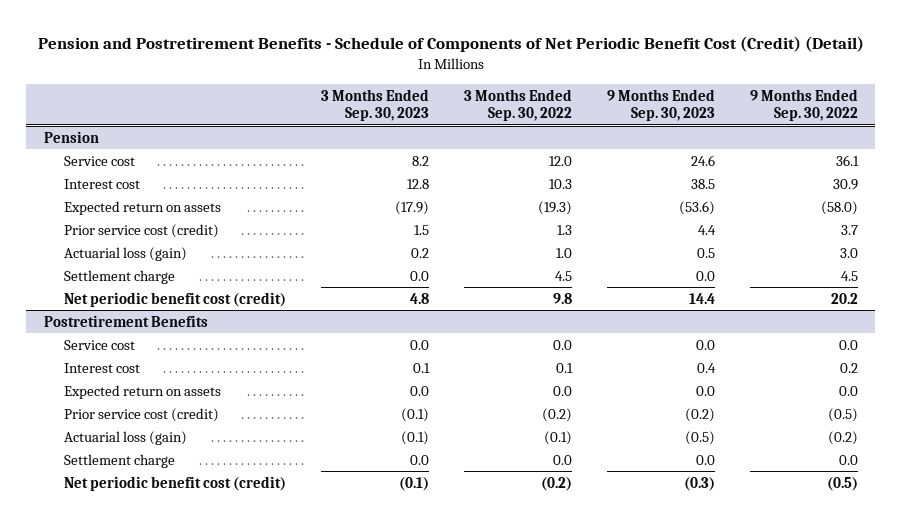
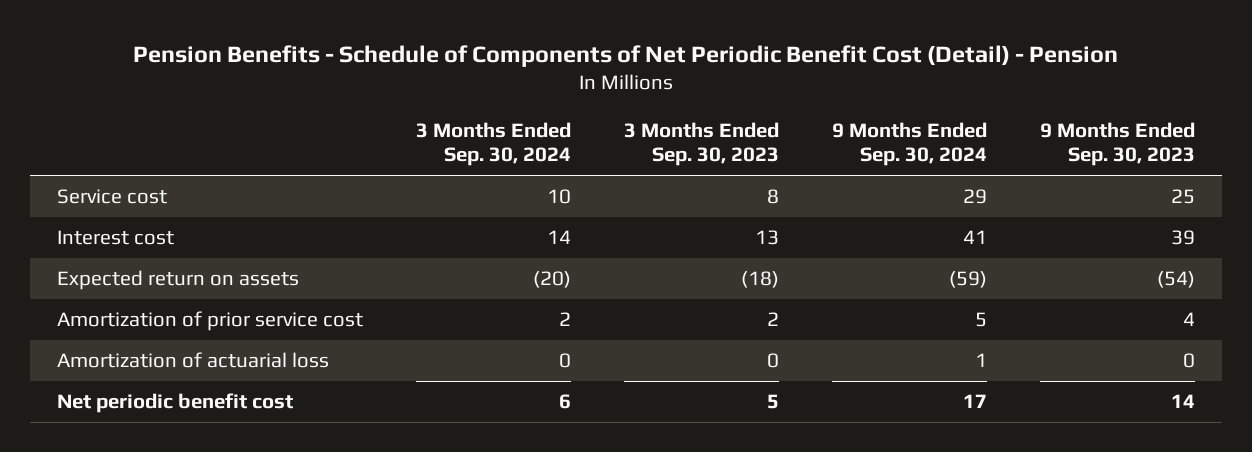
- Pension and Postretirement Benefits - Schedule of Components of Net Periodic Benefit Cost (Credit) (Detail)
+ Pension Benefits - Schedule of Components of Net Periodic Benefit Cost (Detail) - Pension
- | 3 Months Ended Sep. 30, 2023 | 3 Months Ended Sep. 30, 2022 | 9 Months Ended Sep. 30, 2023 | 9 Months Ended Sep. 30, 2022
+ | 3 Months Ended Sep. 30, 2024 | 3 Months Ended Sep. 30, 2023 | 9 Months Ended Sep. 30, 2024 | 9 Months Ended Sep. 30, 2023
- Pension
- Service cost | 8.2 | 12.0 | 24.6 | 36.1
- Interest cost | 12.8 | 10.3 | 38.5 | 30.9
- Expected return on assets | (17.9) | (19.3) | (53.6) | (58.0)
- Prior service cost (credit) | 1.5 | 1.3 | 4.4 | 3.7
- Actuarial loss (gain) | 0.2 | 1.0 | 0.5 | 3.0
- Settlement charge | 0.0 | 4.5 | 0.0 | 4.5
- Net periodic benefit cost (credit) | 4.8 | 9.8 | 14.4 | 20.2
- Postretirement Benefits
- Service cost | 0.0 | 0.0 | 0.0 | 0.0
- Interest cost | 0.1 | 0.1 | 0.4 | 0.2
- Expected return on assets | 0.0 | 0.0 | 0.0 | 0.0
- Prior service cost (credit) | (0.1) | (0.2) | (0.2) | (0.5)
- Actuarial loss (gain) | (0.1) | (0.1) | (0.5) | (0.2)
- Settlement charge | 0.0 | 0.0 | 0.0 | 0.0
- Net periodic benefit cost (credit) | (0.1) | (0.2) | (0.3) | (0.5)
+ Service cost | 10 | 8 | 29 | 25
+ Interest cost | 14 | 13 | 41 | 39
+ Expected return on assets | (20) | (18) | (59) | (54)
+ Amortization of prior service cost | 2 | 2 | 5 | 4
+ Amortization of actuarial loss | 0 | 0 | 1 | 0
+ Net periodic benefit cost | 6 | 5 | 17 | 14

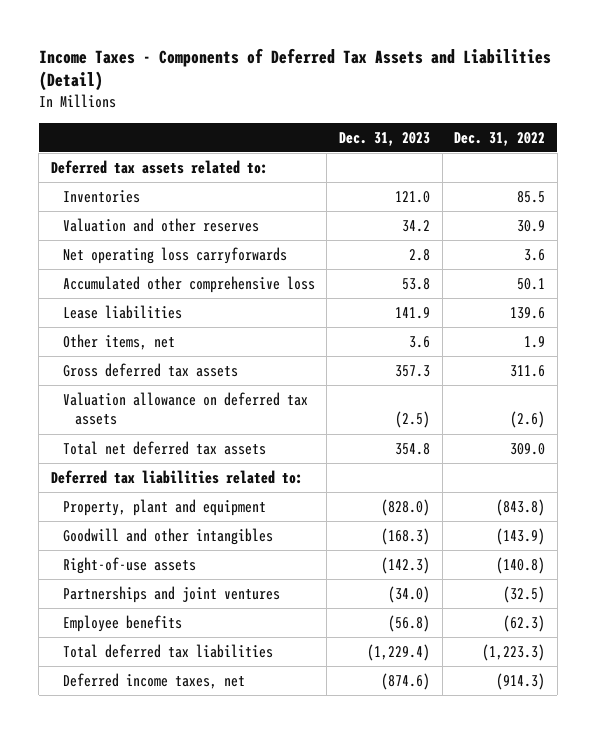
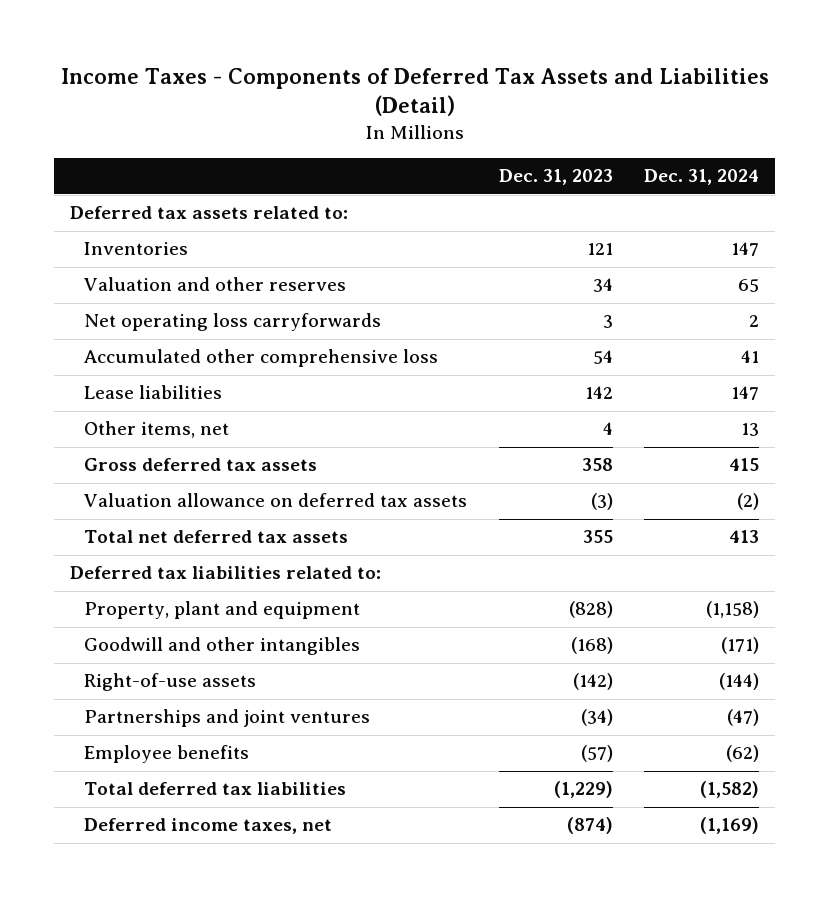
- | Dec. 31, 2023 | Dec. 31, 2022
+ | Dec. 31, 2023 | Dec. 31, 2024
- Inventories | 121.0 | 85.5
- Valuation and other reserves | 34.2 | 30.9
- Net operating loss carryforwards | 2.8 | 3.6
- Accumulated other comprehensive loss | 53.8 | 50.1
- Lease liabilities | 141.9 | 139.6
- Other items, net | 3.6 | 1.9
- Gross deferred tax assets | 357.3 | 311.6
- Valuation allowance on deferred tax assets | (2.5) | (2.6)
- Total net deferred tax assets | 354.8 | 309.0
+ Inventories | 121 | 147
+ Valuation and other reserves | 34 | 65
+ Net operating loss carryforwards | 3 | 2
+ Accumulated other comprehensive loss | 54 | 41
+ Lease liabilities | 142 | 147
+ Other items, net | 4 | 13
+ Gross deferred tax assets | 358 | 415
+ Valuation allowance on deferred tax assets | (3) | (2)
+ Total net deferred tax assets | 355 | 413
- Property, plant and equipment | (828.0) | (843.8)
- Goodwill and other intangibles | (168.3) | (143.9)
- Right-of-use assets | (142.3) | (140.8)
- Partnerships and joint ventures | (34.0) | (32.5)
- Employee benefits | (56.8) | (62.3)
- Total deferred tax liabilities | (1,229.4) | (1,223.3)
- Deferred income taxes, net | (874.6) | (914.3)
+ Property, plant and equipment | (828) | (1,158)
+ Goodwill and other intangibles | (168) | (171)
+ Right-of-use assets | (142) | (144)
+ Partnerships and joint ventures | (34) | (47)
+ Employee benefits | (57) | (62)
+ Total deferred tax liabilities | (1,229) | (1,582)
+ Deferred income taxes, net | (874) | (1,169)

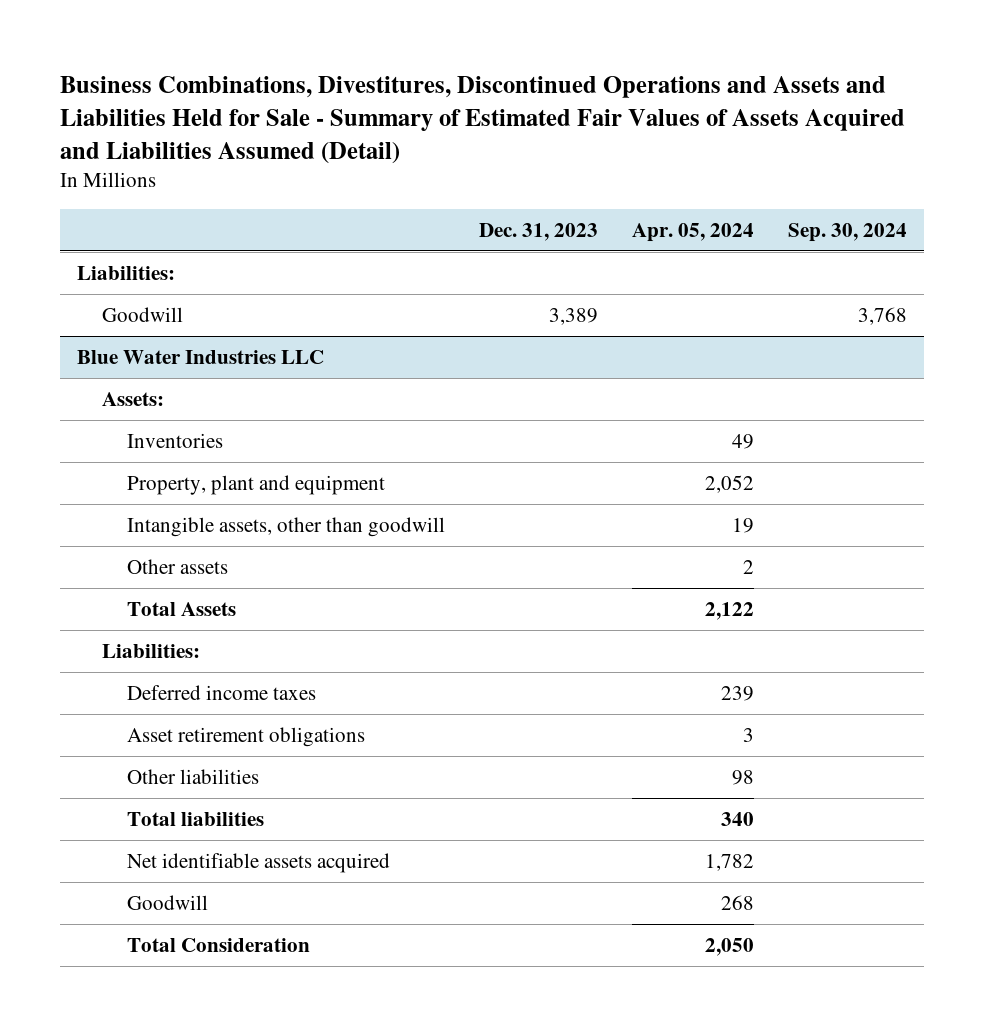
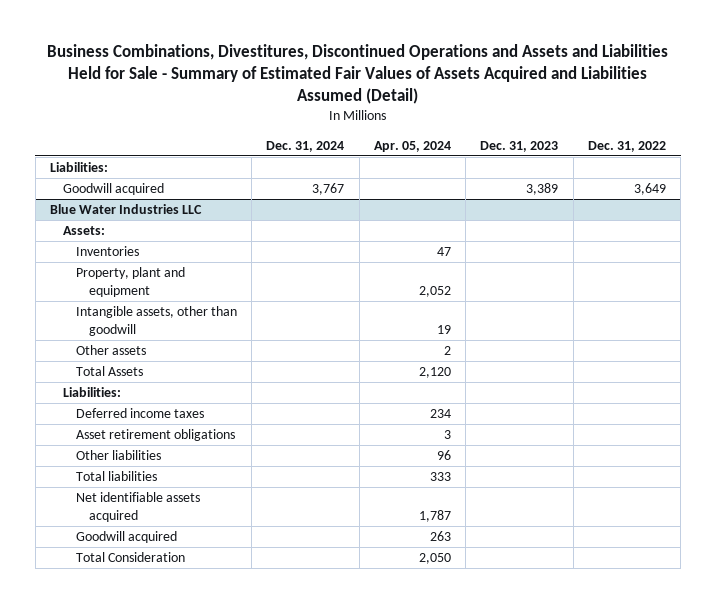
- | Dec. 31, 2023 | Apr. 05, 2024 | Sep. 30, 2024
+ | Dec. 31, 2024 | Apr. 05, 2024 | Dec. 31, 2023 | Dec. 31, 2022
- Goodwill | 3,389 | | 3,768
+ Goodwill acquired | 3,767 | | 3,389 | 3,649
@ Blue Water Industries LLC
- Inventories | | 49 |
+ Inventories | | 47 | |
- Total Assets | | 2,122 |
+ Total Assets | | 2,120 | |
- Deferred income taxes | | 239 |
+ Deferred income taxes | | 234 | |
- Other liabilities | | 98 |
- Total liabilities | | 340 |
- Net identifiable assets acquired | | 1,782 |
- Goodwill | | 268 |
+ Other liabilities | | 96 | |
+ Total liabilities | | 333 | |
+ Net identifiable assets acquired | | 1,787 | |
+ Goodwill acquired | | 263 | |

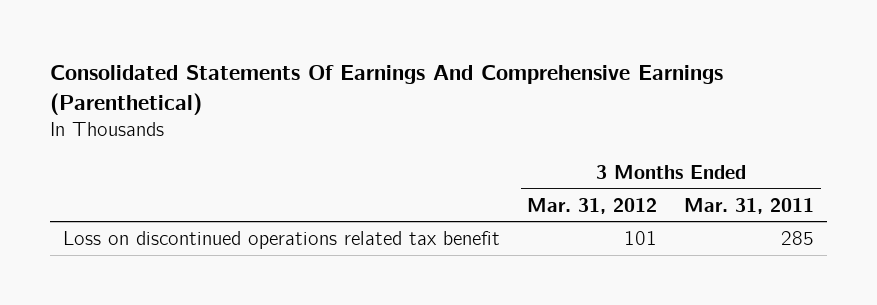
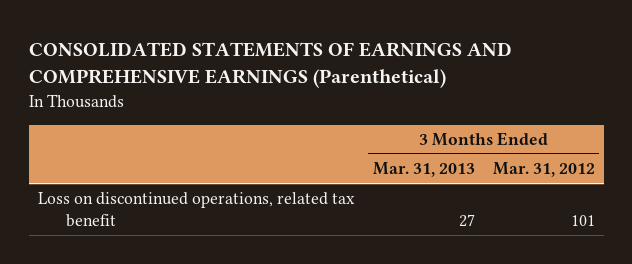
- Consolidated Statements Of Earnings And Comprehensive Earnings (Parenthetical)
+ CONSOLIDATED STATEMENTS OF EARNINGS AND COMPREHENSIVE EARNINGS (Parenthetical)
- | 3 Months Ended Mar. 31, 2012 | 3 Months Ended Mar. 31, 2011
+ | 3 Months Ended Mar. 31, 2013 | 3 Months Ended Mar. 31, 2012
- Loss on discontinued operations related tax benefit | 101 | 285
+ Loss on discontinued operations, related tax benefit | 27 | 101

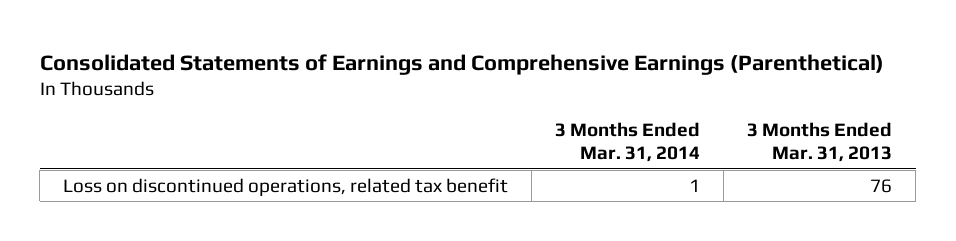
- CONSOLIDATED STATEMENTS OF EARNINGS AND COMPREHENSIVE EARNINGS (Parenthetical)
+ Consolidated Statements of Earnings and Comprehensive Earnings (Parenthetical)
- | 3 Months Ended Mar. 31, 2013 | 3 Months Ended Mar. 31, 2012
+ | 3 Months Ended Mar. 31, 2014 | 3 Months Ended Mar. 31, 2013
- Loss on discontinued operations, related tax benefit | 27 | 101
+ Loss on discontinued operations, related tax benefit | 1 | 76

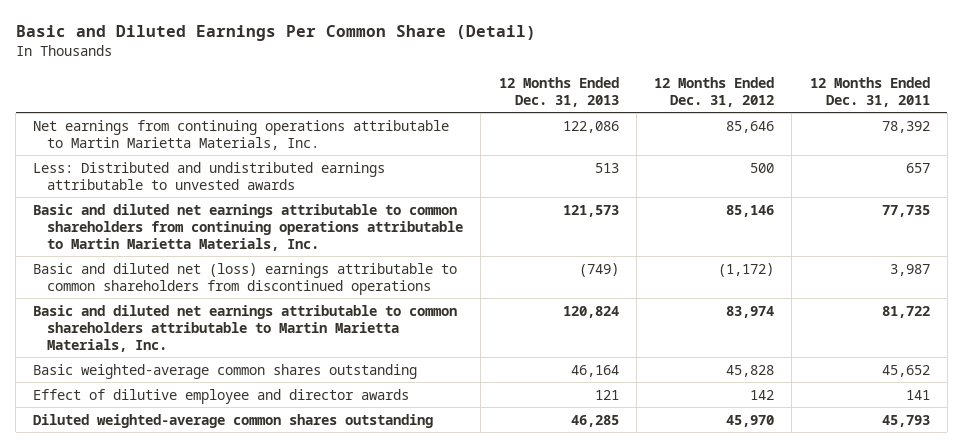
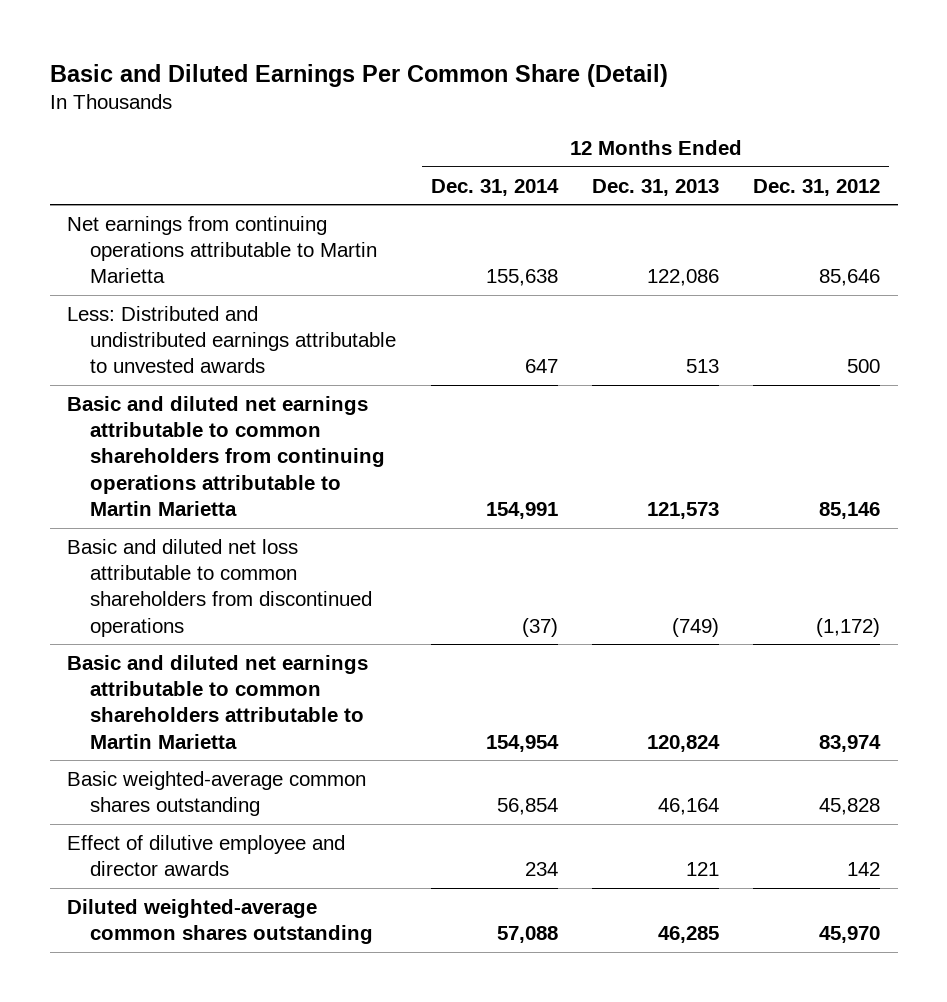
- | 12 Months Ended Dec. 31, 2013 | 12 Months Ended Dec. 31, 2012 | 12 Months Ended Dec. 31, 2011
+ | 12 Months Ended Dec. 31, 2014 | 12 Months Ended Dec. 31, 2013 | 12 Months Ended Dec. 31, 2012
- Net earnings from continuing operations attributable to Martin Marietta Materials, Inc. | 122,086 | 85,646 | 78,392
+ Net earnings from continuing operations attributable to Martin Marietta | 155,638 | 122,086 | 85,646
- Basic and diluted net earnings attributable to common shareholders from continuing operations attributable to Martin Marietta Materials, Inc. | 121,573 | 85,146 | 77,735
- Basic and diluted net (loss) earnings attributable to common shareholders from discontinued operations | (749) | (1,172) | 3,987
- Basic and diluted net earnings attributable to common shareholders attributable to Martin Marietta Materials, Inc. | 120,824 | 83,974 | 81,722
+ Basic and diluted net earnings attributable to common shareholders from continuing operations attributable to Martin Marietta | 154,991 | 121,573 | 85,146
+ Basic and diluted net loss attributable to common shareholders from discontinued operations | (37) | (749) | (1,172)
+ Basic and diluted net earnings attributable to common shareholders attributable to Martin Marietta | 154,954 | 120,824 | 83,974

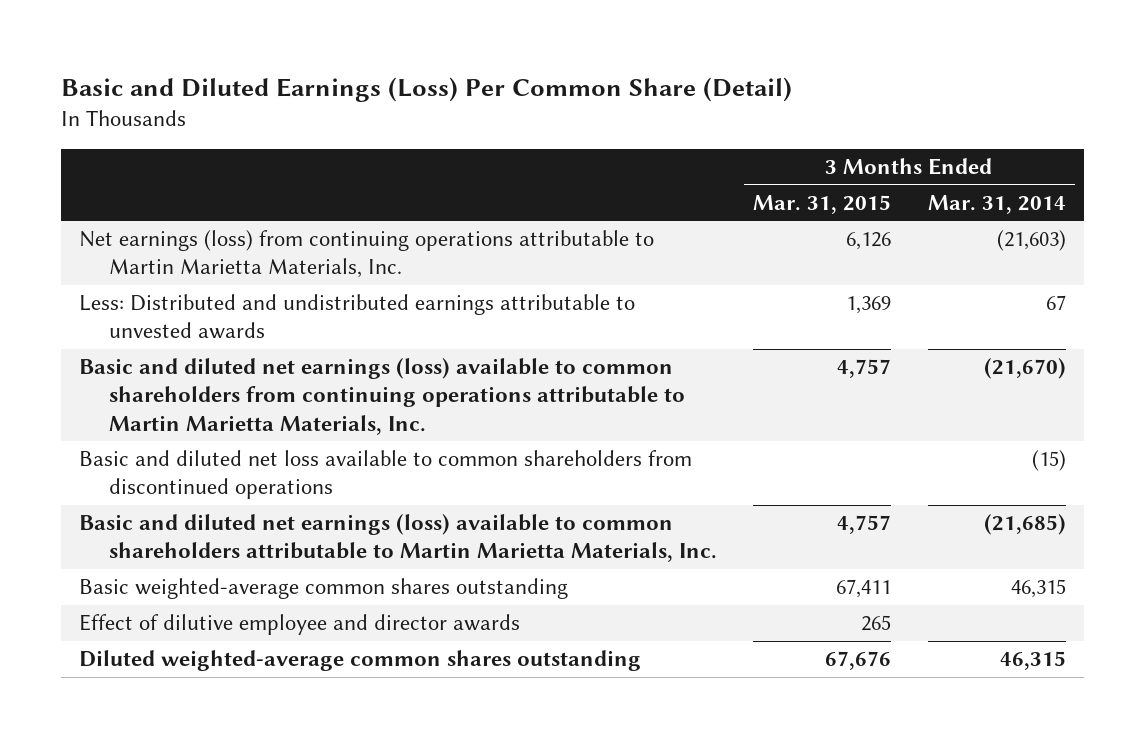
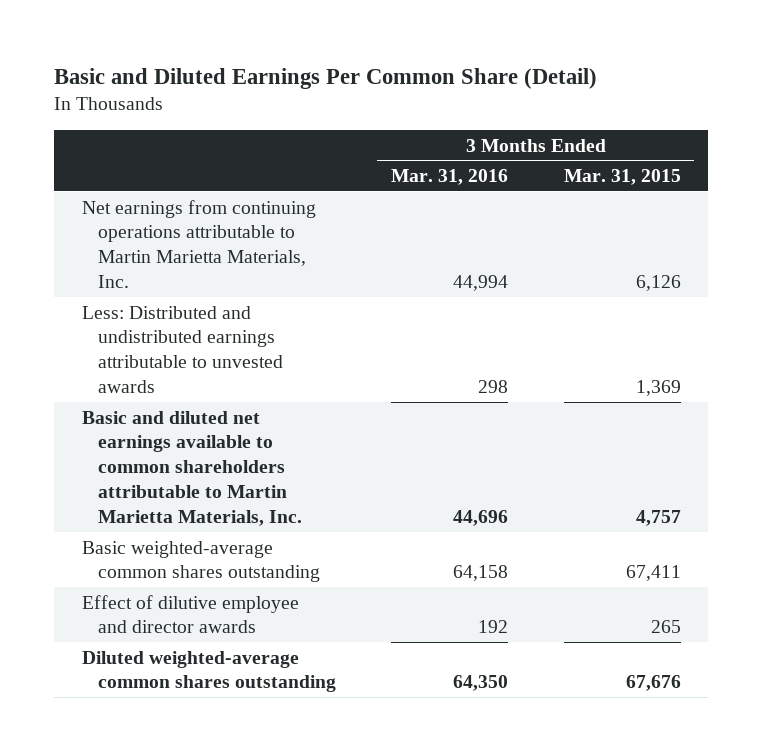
- Basic and Diluted Earnings (Loss) Per Common Share (Detail)
+ Basic and Diluted Earnings Per Common Share (Detail)
- | 3 Months Ended Mar. 31, 2015 | 3 Months Ended Mar. 31, 2014
+ | 3 Months Ended Mar. 31, 2016 | 3 Months Ended Mar. 31, 2015
- Net earnings (loss) from continuing operations attributable to Martin Marietta Materials, Inc. | 6,126 | (21,603)
+ Net earnings from continuing operations attributable to Martin Marietta Materials, Inc. | 44,994 | 6,126
- Basic and diluted net earnings (loss) available to common shareholders from continuing operations attributable to Martin Marietta Materials, Inc. | 4,757 | (21,670)
- Basic and diluted net loss available to common shareholders from discontinued operations | | (15)
- Basic and diluted net earnings (loss) available to common shareholders attributable to Martin Marietta Materials, Inc. | 4,757 | (21,685)
+ Basic and diluted net earnings available to common shareholders attributable to Martin Marietta Materials, Inc. | 44,696 | 4,757

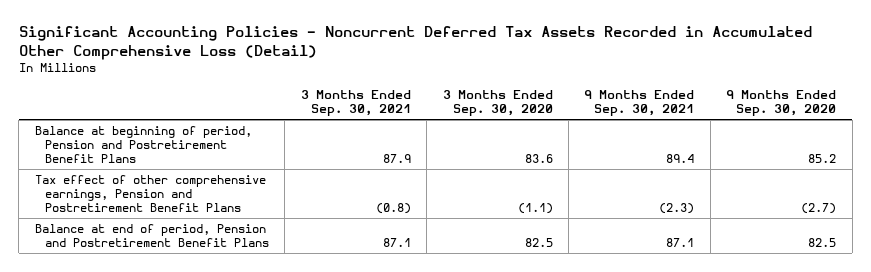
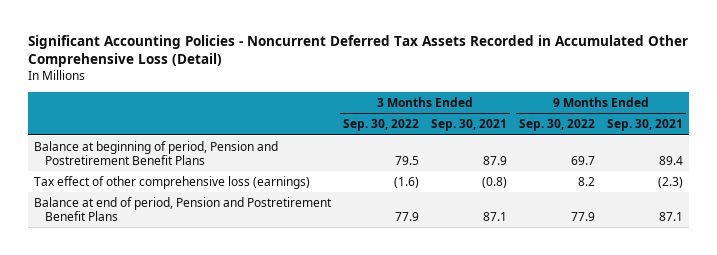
- | 3 Months Ended Sep. 30, 2021 | 3 Months Ended Sep. 30, 2020 | 9 Months Ended Sep. 30, 2021 | 9 Months Ended Sep. 30, 2020
+ | 3 Months Ended Sep. 30, 2022 | 3 Months Ended Sep. 30, 2021 | 9 Months Ended Sep. 30, 2022 | 9 Months Ended Sep. 30, 2021
- Tax effect of other comprehensive earnings, Pension and Postretirement Benefit Plans | (0.8) | (1.1) | (2.3) | (2.7)
+ Tax effect of other comprehensive loss (earnings) | (1.6) | (0.8) | 8.2 | (2.3)

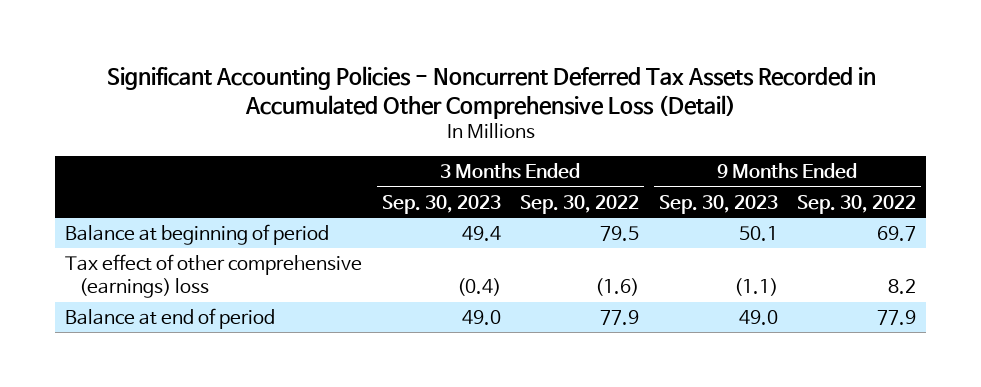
- | 3 Months Ended Sep. 30, 2022 | 3 Months Ended Sep. 30, 2021 | 9 Months Ended Sep. 30, 2022 | 9 Months Ended Sep. 30, 2021
+ | 3 Months Ended Sep. 30, 2023 | 3 Months Ended Sep. 30, 2022 | 9 Months Ended Sep. 30, 2023 | 9 Months Ended Sep. 30, 2022
- Balance at beginning of period, Pension and Postretirement Benefit Plans | 79.5 | 87.9 | 69.7 | 89.4
- Tax effect of other comprehensive loss (earnings) | (1.6) | (0.8) | 8.2 | (2.3)
- Balance at end of period, Pension and Postretirement Benefit Plans | 77.9 | 87.1 | 77.9 | 87.1
+ Balance at beginning of period | 49.4 | 79.5 | 50.1 | 69.7
+ Tax effect of other comprehensive (earnings) loss | (0.4) | (1.6) | (1.1) | 8.2
+ Balance at end of period | 49.0 | 77.9 | 49.0 | 77.9

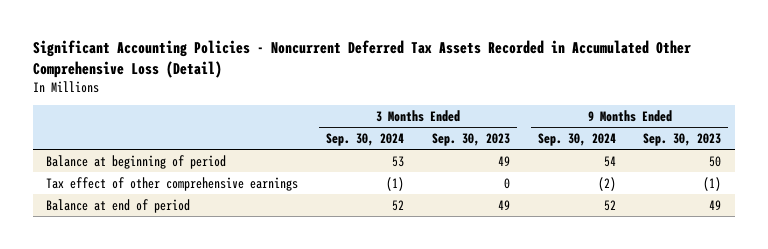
- | 3 Months Ended Sep. 30, 2023 | 3 Months Ended Sep. 30, 2022 | 9 Months Ended Sep. 30, 2023 | 9 Months Ended Sep. 30, 2022
+ | 3 Months Ended Sep. 30, 2024 | 3 Months Ended Sep. 30, 2023 | 9 Months Ended Sep. 30, 2024 | 9 Months Ended Sep. 30, 2023
- Balance at beginning of period | 49.4 | 79.5 | 50.1 | 69.7
- Tax effect of other comprehensive (earnings) loss | (0.4) | (1.6) | (1.1) | 8.2
- Balance at end of period | 49.0 | 77.9 | 49.0 | 77.9
+ Balance at beginning of period | 53 | 49 | 54 | 50
+ Tax effect of other comprehensive earnings | (1) | 0 | (2) | (1)
+ Balance at end of period | 52 | 49 | 52 | 49

